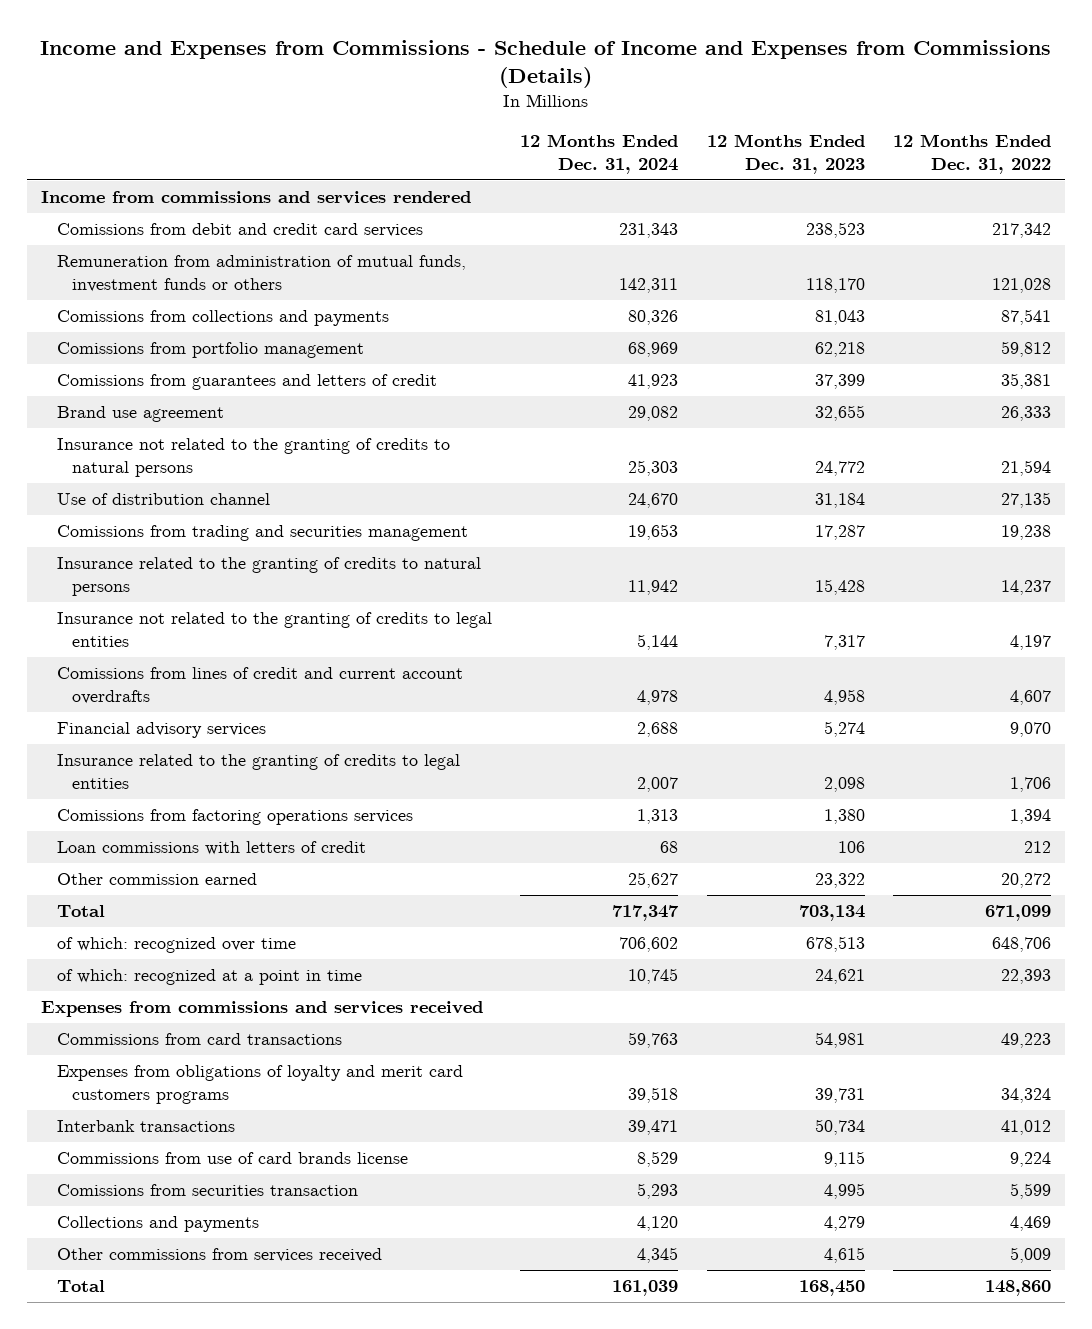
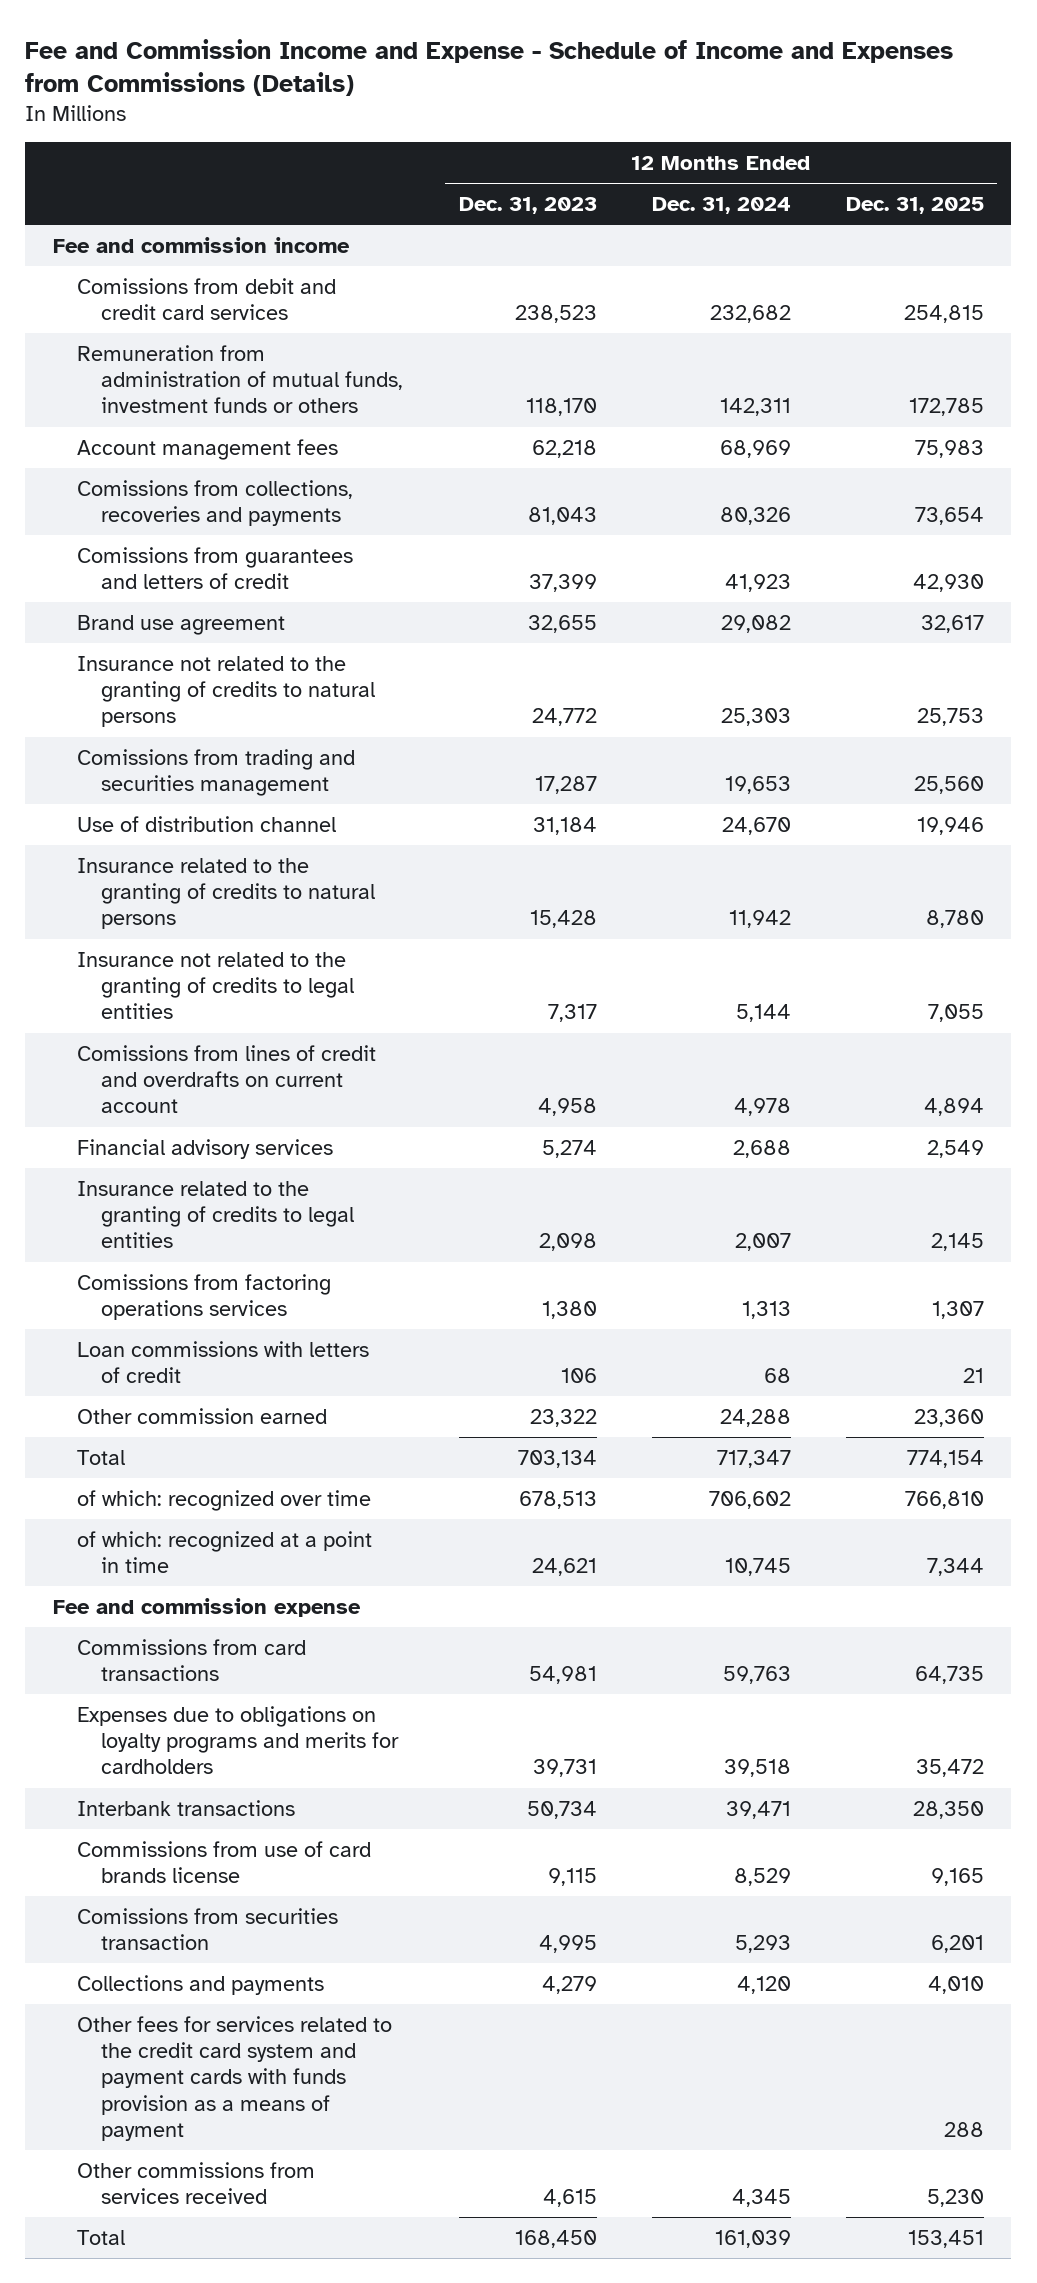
- Income and Expenses from Commissions - Schedule of Income and Expenses from Commissions (Details)
+ Fee and Commission Income and Expense - Schedule of Income and Expenses from Commissions (Details)
- | 12 Months Ended Dec. 31, 2024 | 12 Months Ended Dec. 31, 2023 | 12 Months Ended Dec. 31, 2022
+ | 12 Months Ended Dec. 31, 2023 | 12 Months Ended Dec. 31, 2024 | 12 Months Ended Dec. 31, 2025
- Income from commissions and services rendered
- Comissions from debit and credit card services | 231,343 | 238,523 | 217,342
+ Fee and commission income
+ Comissions from debit and credit card services | 238,523 | 232,682 | 254,815
- Comissions from collections and payments | 80,326 | 81,043 | 87,541
- Comissions from portfolio management | 68,969 | 62,218 | 59,812
+ Account management fees | 62,218 | 68,969 | 75,983
+ Comissions from collections, recoveries and payments | 81,043 | 80,326 | 73,654
moved down: Use of distribution channel | 31,184 | 24,670 | 19,946
- Comissions from lines of credit and current account overdrafts | 4,978 | 4,958 | 4,607
+ Comissions from lines of credit and overdrafts on current account | 4,958 | 4,978 | 4,894
- Other commission earned | 25,627 | 23,322 | 20,272
+ Other commission earned | 23,322 | 24,288 | 23,360
- Expenses from commissions and services received
+ Fee and commission expense
- Expenses from obligations of loyalty and merit card customers programs | 39,518 | 39,731 | 34,324
+ Expenses due to obligations on loyalty programs and merits for cardholders | 39,731 | 39,518 | 35,472
+ Other fees for services related to the credit card system and payment cards with funds provision as a means of payment | | | 288

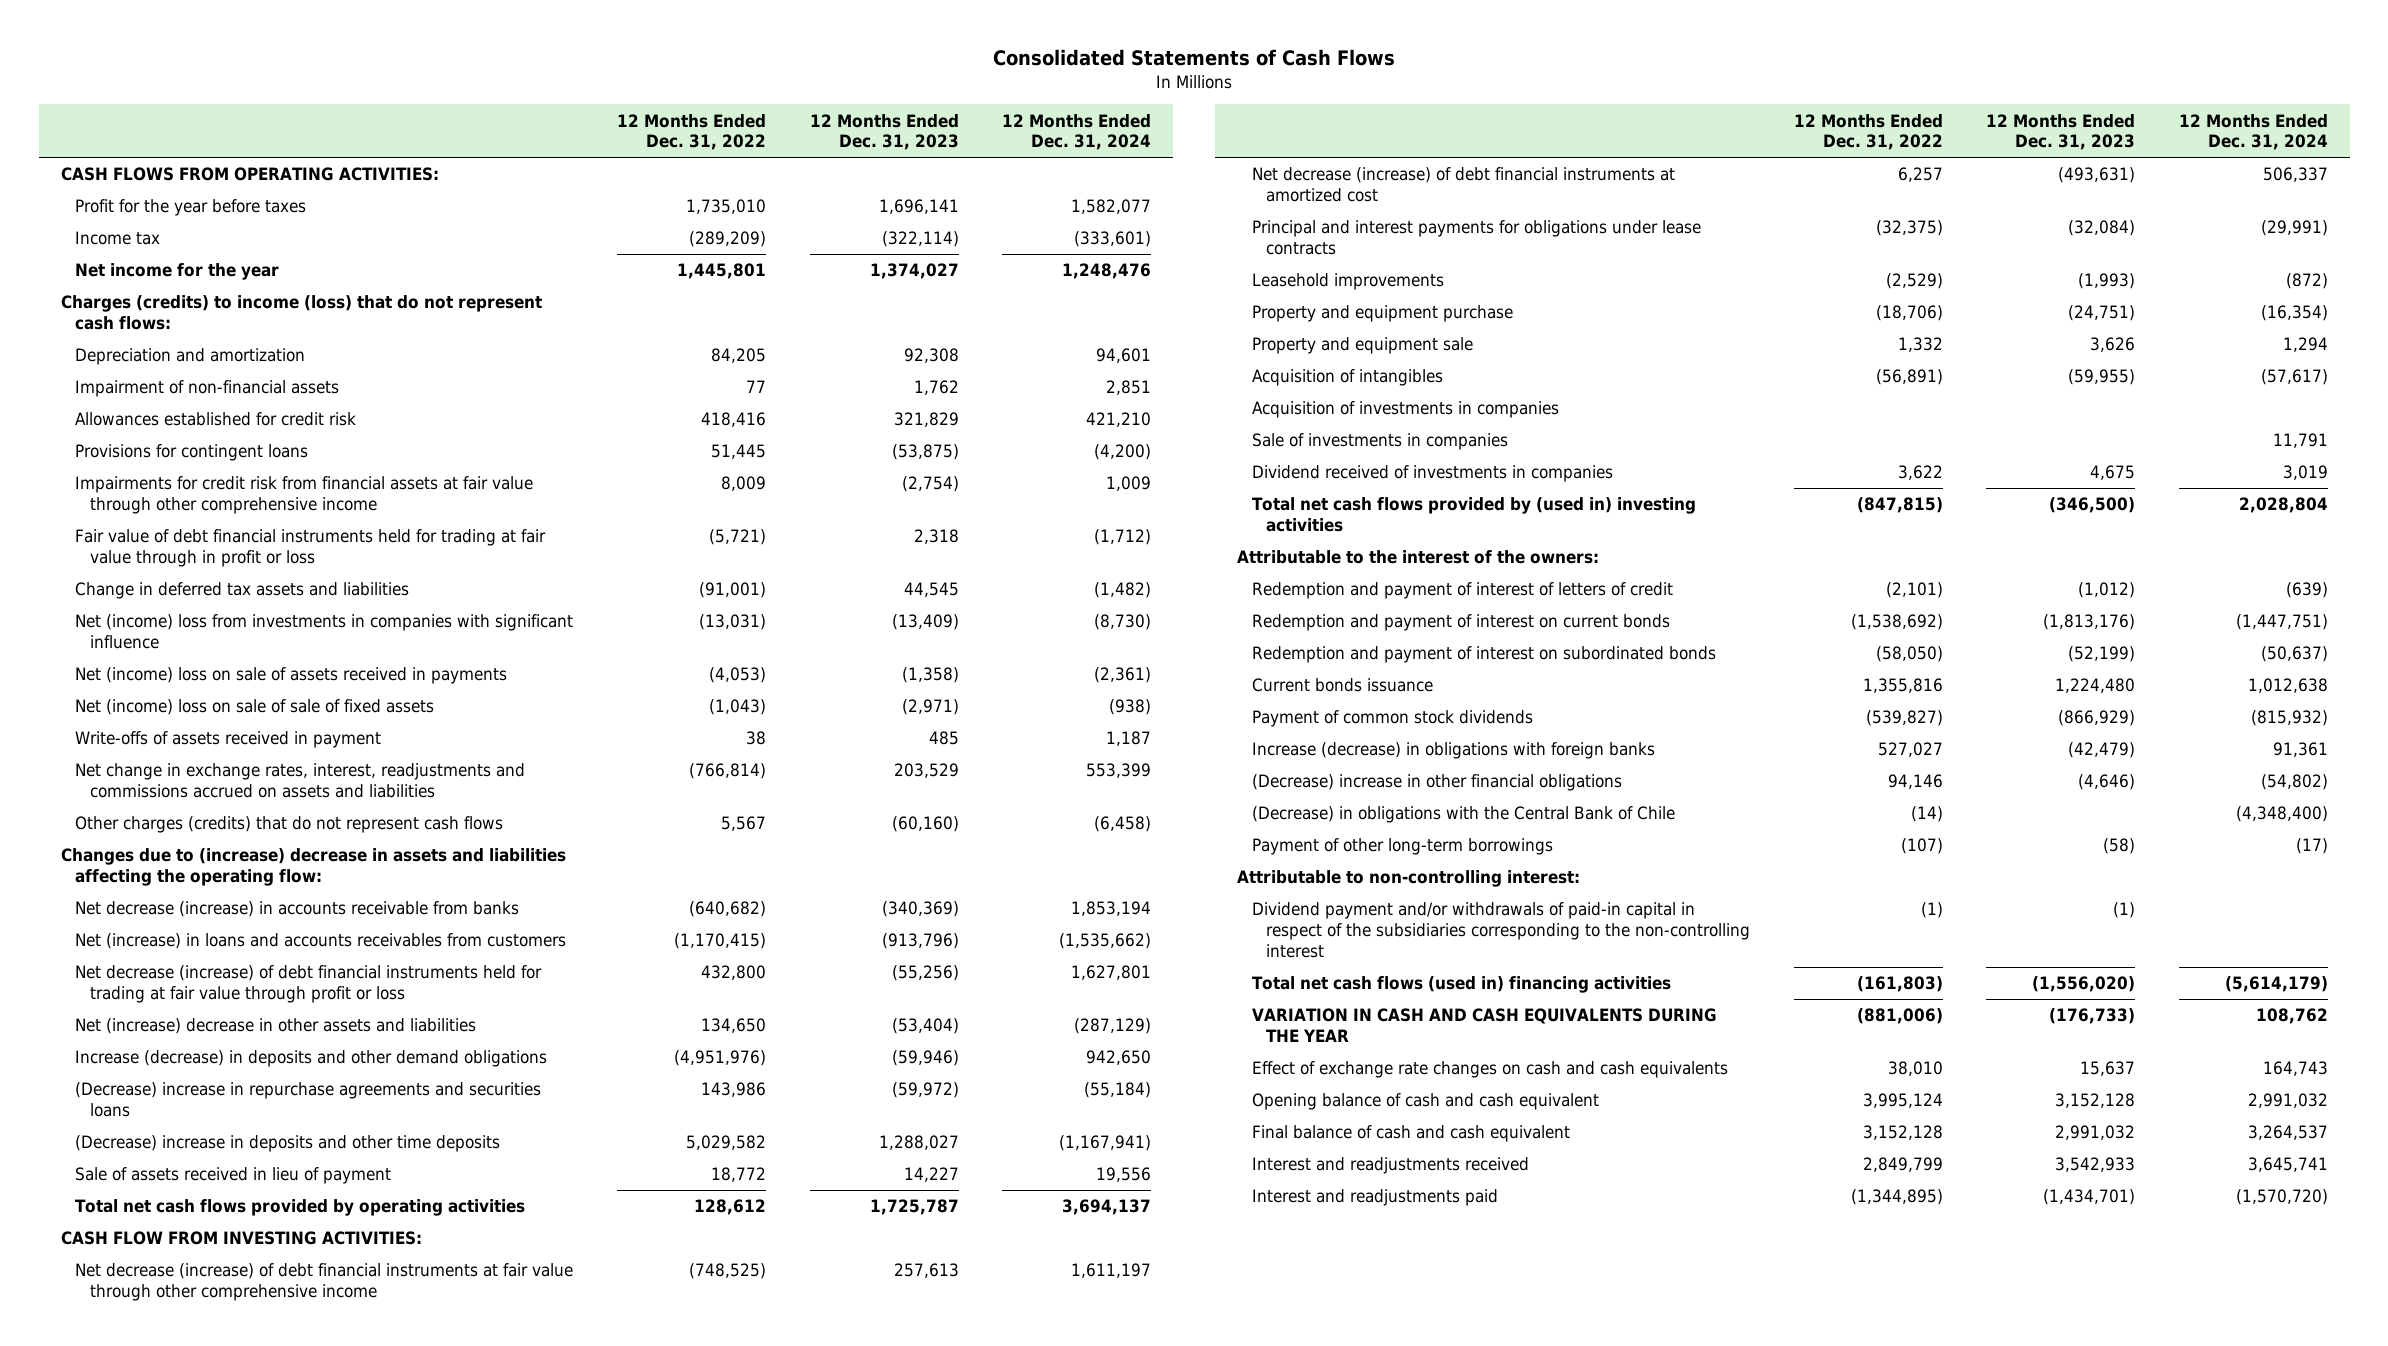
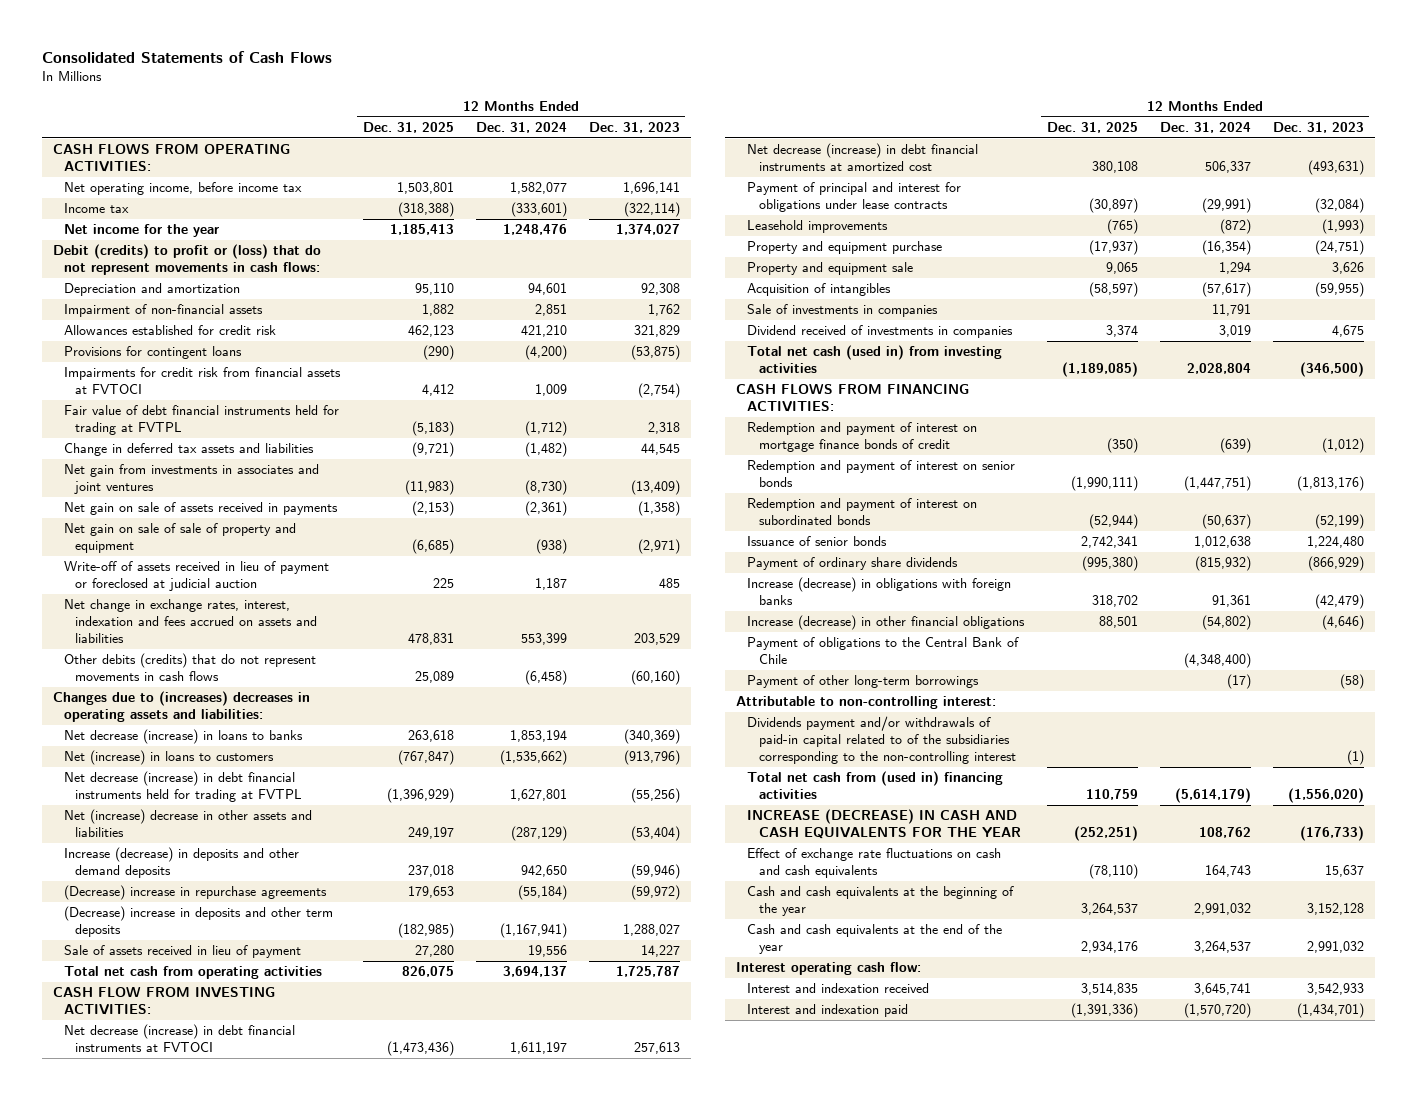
- | 12 Months Ended Dec. 31, 2022 | 12 Months Ended Dec. 31, 2023 | 12 Months Ended Dec. 31, 2024
+ | 12 Months Ended Dec. 31, 2025 | 12 Months Ended Dec. 31, 2024 | 12 Months Ended Dec. 31, 2023
- Profit for the year before taxes | 1,735,010 | 1,696,141 | 1,582,077
+ Net operating income, before income tax | 1,503,801 | 1,582,077 | 1,696,141
- Charges (credits) to income (loss) that do not represent cash flows:
+ Debit (credits) to profit or (loss) that do not represent movements in cash flows:
- Impairments for credit risk from financial assets at fair value through other comprehensive income | 8,009 | (2,754) | 1,009
- Fair value of debt financial instruments held for trading at fair value through in profit or loss | (5,721) | 2,318 | (1,712)
+ Impairments for credit risk from financial assets at FVTOCI | 4,412 | 1,009 | (2,754)
+ Fair value of debt financial instruments held for trading at FVTPL | (5,183) | (1,712) | 2,318
- Net (income) loss from investments in companies with significant influence | (13,031) | (13,409) | (8,730)
- Net (income) loss on sale of assets received in payments | (4,053) | (1,358) | (2,361)
- Net (income) loss on sale of sale of fixed assets | (1,043) | (2,971) | (938)
- Write-offs of assets received in payment | 38 | 485 | 1,187
- Net change in exchange rates, interest, readjustments and commissions accrued on assets and liabilities | (766,814) | 203,529 | 553,399
- Other charges (credits) that do not represent cash flows | 5,567 | (60,160) | (6,458)
- Changes due to (increase) decrease in assets and liabilities affecting the operating flow:
- Net decrease (increase) in accounts receivable from banks | (640,682) | (340,369) | 1,853,194
- Net (increase) in loans and accounts receivables from customers | (1,170,415) | (913,796) | (1,535,662)
- Net decrease (increase) of debt financial instruments held for trading at fair value through profit or loss | 432,800 | (55,256) | 1,627,801
+ Net gain from investments in associates and joint ventures | (11,983) | (8,730) | (13,409)
+ Net gain on sale of assets received in payments | (2,153) | (2,361) | (1,358)
+ Net gain on sale of sale of property and equipment | (6,685) | (938) | (2,971)
+ Write-off of assets received in lieu of payment or foreclosed at judicial auction | 225 | 1,187 | 485
+ Net change in exchange rates, interest, indexation and fees accrued on assets and liabilities | 478,831 | 553,399 | 203,529
+ Other debits (credits) that do not represent movements in cash flows | 25,089 | (6,458) | (60,160)
+ Changes due to (increases) decreases in operating assets and liabilities:
+ Net decrease (increase) in loans to banks | 263,618 | 1,853,194 | (340,369)
+ Net (increase) in loans to customers | (767,847) | (1,535,662) | (913,796)
+ Net decrease (increase) in debt financial instruments held for trading at FVTPL | (1,396,929) | 1,627,801 | (55,256)
- Increase (decrease) in deposits and other demand obligations | (4,951,976) | (59,946) | 942,650
- (Decrease) increase in repurchase agreements and securities loans | 143,986 | (59,972) | (55,184)
- (Decrease) increase in deposits and other time deposits | 5,029,582 | 1,288,027 | (1,167,941)
+ Increase (decrease) in deposits and other demand deposits | 237,018 | 942,650 | (59,946)
+ (Decrease) increase in repurchase agreements | 179,653 | (55,184) | (59,972)
+ (Decrease) increase in deposits and other term deposits | (182,985) | (1,167,941) | 1,288,027
- Total net cash flows provided by operating activities | 128,612 | 1,725,787 | 3,694,137
+ Total net cash from operating activities | 826,075 | 3,694,137 | 1,725,787
- Net decrease (increase) of debt financial instruments at fair value through other comprehensive income | (748,525) | 257,613 | 1,611,197
- Net decrease (increase) of debt financial instruments at amortized cost | 6,257 | (493,631) | 506,337
- Principal and interest payments for obligations under lease contracts | (32,375) | (32,084) | (29,991)
+ Net decrease (increase) in debt financial instruments at FVTOCI | (1,473,436) | 1,611,197 | 257,613
+ Net decrease (increase) in debt financial instruments at amortized cost | 380,108 | 506,337 | (493,631)
+ Payment of principal and interest for obligations under lease contracts | (30,897) | (29,991) | (32,084)
- Acquisition of investments in companies
- Total net cash flows provided by (used in) investing activities | (847,815) | (346,500) | 2,028,804
- Attributable to the interest of the owners:
- Redemption and payment of interest of letters of credit | (2,101) | (1,012) | (639)
- Redemption and payment of interest on current bonds | (1,538,692) | (1,813,176) | (1,447,751)
+ Total net cash (used in) from investing activities | (1,189,085) | 2,028,804 | (346,500)
+ CASH FLOWS FROM FINANCING ACTIVITIES:
+ Redemption and payment of interest on mortgage finance bonds of credit | (350) | (639) | (1,012)
+ Redemption and payment of interest on senior bonds | (1,990,111) | (1,447,751) | (1,813,176)
- Current bonds issuance | 1,355,816 | 1,224,480 | 1,012,638
- Payment of common stock dividends | (539,827) | (866,929) | (815,932)
+ Issuance of senior bonds | 2,742,341 | 1,012,638 | 1,224,480
+ Payment of ordinary share dividends | (995,380) | (815,932) | (866,929)
- (Decrease) increase in other financial obligations | 94,146 | (4,646) | (54,802)
- (Decrease) in obligations with the Central Bank of Chile | (14) | | (4,348,400)
+ Increase (decrease) in other financial obligations | 88,501 | (54,802) | (4,646)
+ Payment of obligations to the Central Bank of Chile | | (4,348,400) |
- Dividend payment and/or withdrawals of paid-in capital in respect of the subsidiaries corresponding to the non-controlling interest | (1) | (1) |
- Total net cash flows (used in) financing activities | (161,803) | (1,556,020) | (5,614,179)
- VARIATION IN CASH AND CASH EQUIVALENTS DURING THE YEAR | (881,006) | (176,733) | 108,762
- Effect of exchange rate changes on cash and cash equivalents | 38,010 | 15,637 | 164,743
- Opening balance of cash and cash equivalent | 3,995,124 | 3,152,128 | 2,991,032
- Final balance of cash and cash equivalent | 3,152,128 | 2,991,032 | 3,264,537
- Interest and readjustments received | 2,849,799 | 3,542,933 | 3,645,741
- Interest and readjustments paid | (1,344,895) | (1,434,701) | (1,570,720)
+ Dividends payment and/or withdrawals of paid-in capital related to of the subsidiaries corresponding to the non-controlling interest | | | (1)
+ Total net cash from (used in) financing activities | 110,759 | (5,614,179) | (1,556,020)
+ INCREASE (DECREASE) IN CASH AND CASH EQUIVALENTS FOR THE YEAR | (252,251) | 108,762 | (176,733)
+ Effect of exchange rate fluctuations on cash and cash equivalents | (78,110) | 164,743 | 15,637
+ Cash and cash equivalents at the beginning of the year | 3,264,537 | 2,991,032 | 3,152,128
+ Cash and cash equivalents at the end of the year | 2,934,176 | 3,264,537 | 2,991,032
+ Interest operating cash flow:
+ Interest and indexation received | 3,514,835 | 3,645,741 | 3,542,933
+ Interest and indexation paid | (1,391,336) | (1,570,720) | (1,434,701)

